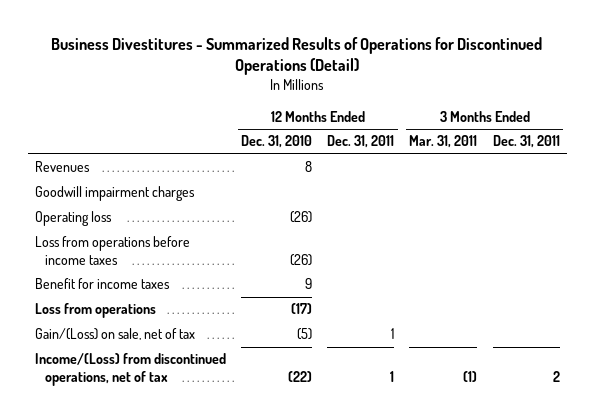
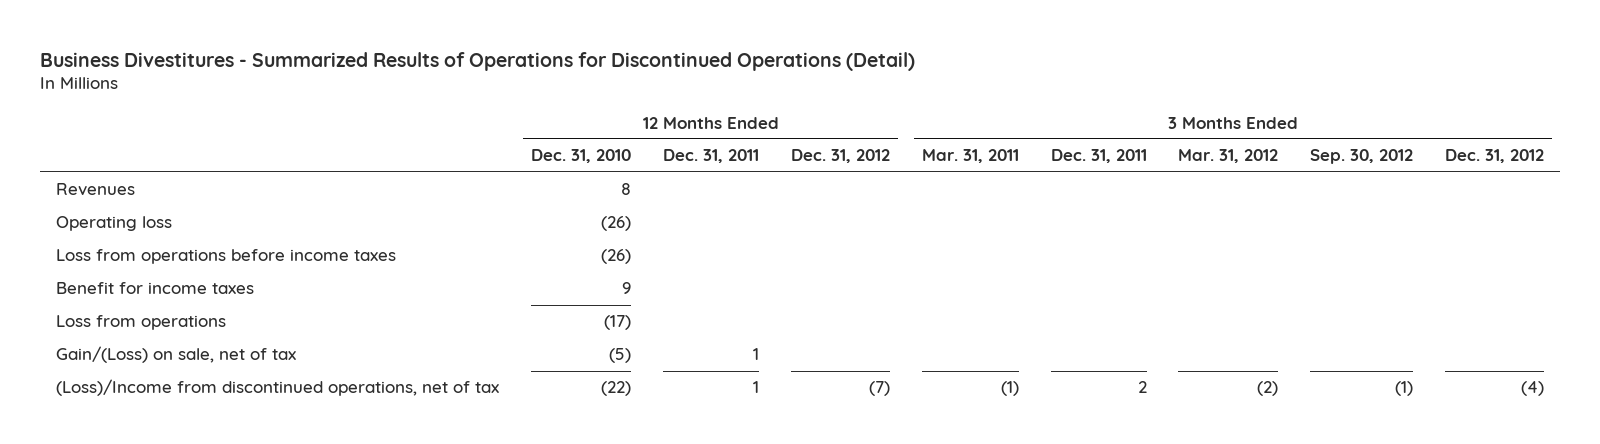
- | 12 Months Ended Dec. 31, 2010 | 12 Months Ended Dec. 31, 2011 | 3 Months Ended Mar. 31, 2011 | 3 Months Ended Dec. 31, 2011
+ | 12 Months Ended Dec. 31, 2010 | 12 Months Ended Dec. 31, 2011 | 12 Months Ended Dec. 31, 2012 | 3 Months Ended Mar. 31, 2011 | 3 Months Ended Dec. 31, 2011 | 3 Months Ended Mar. 31, 2012 | 3 Months Ended Sep. 30, 2012 | 3 Months Ended Dec. 31, 2012
- Goodwill impairment charges
- Income/(Loss) from discontinued operations, net of tax | (22) | 1 | (1) | 2
+ (Loss)/Income from discontinued operations, net of tax | (22) | 1 | (7) | (1) | 2 | (2) | (1) | (4)

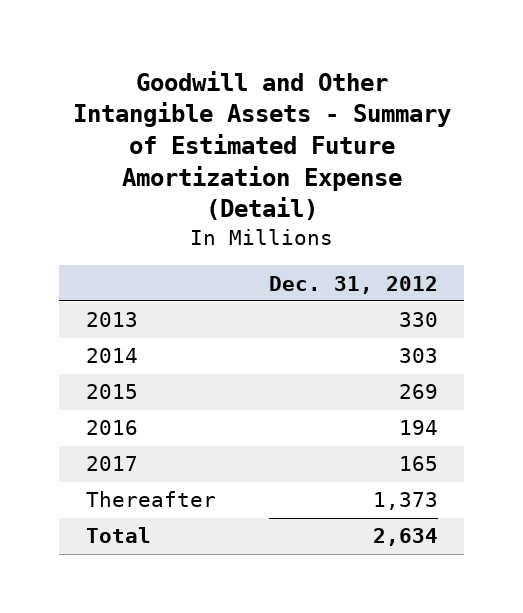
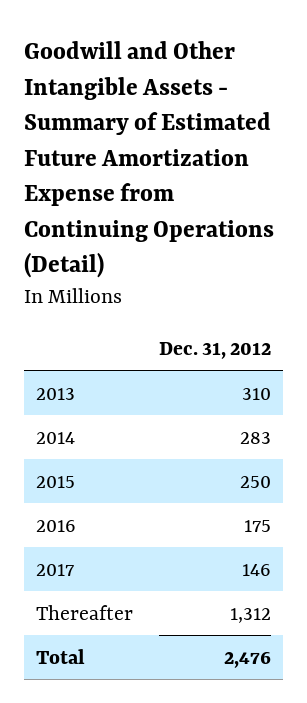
- Goodwill and Other Intangible Assets - Summary of Estimated Future Amortization Expense (Detail)
+ Goodwill and Other Intangible Assets - Summary of Estimated Future Amortization Expense from Continuing Operations (Detail)
- 2013 | 330
- 2014 | 303
- 2015 | 269
- 2016 | 194
- 2017 | 165
- Thereafter | 1,373
- Total | 2,634
+ 2013 | 310
+ 2014 | 283
+ 2015 | 250
+ 2016 | 175
+ 2017 | 146
+ Thereafter | 1,312
+ Total | 2,476

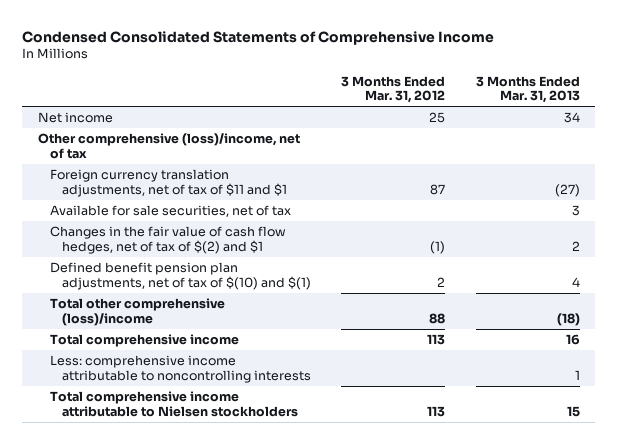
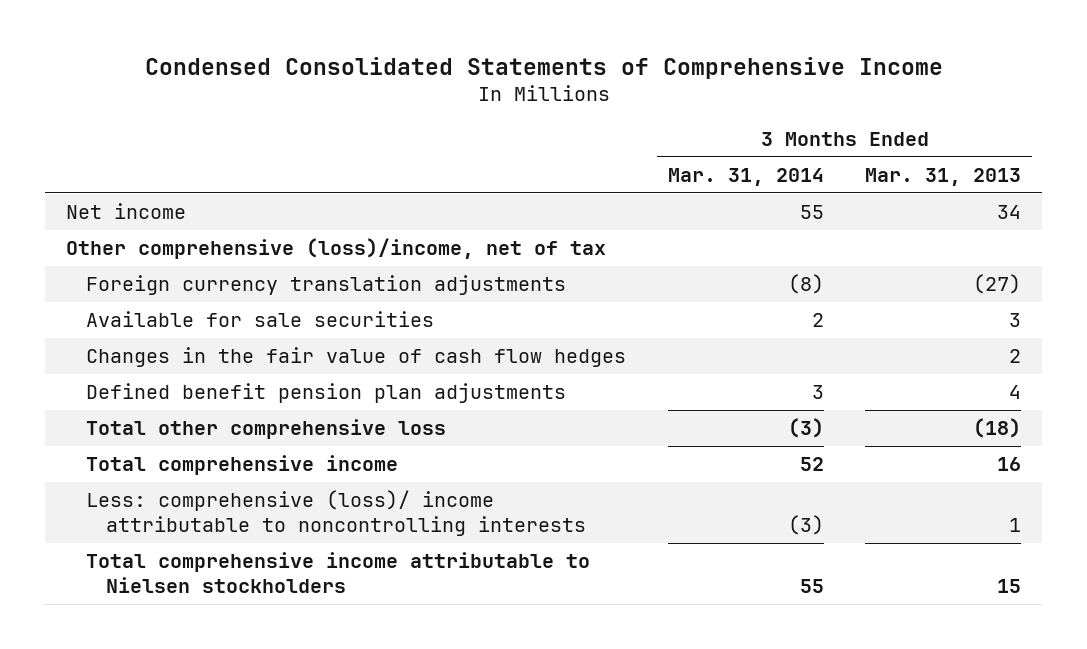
- | 3 Months Ended Mar. 31, 2012 | 3 Months Ended Mar. 31, 2013
+ | 3 Months Ended Mar. 31, 2014 | 3 Months Ended Mar. 31, 2013
- Foreign currency translation adjustments, net of tax of $11 and $1 | 87 | (27)
- Available for sale securities, net of tax | | 3
- Changes in the fair value of cash flow hedges, net of tax of $(2) and $1 | (1) | 2
- Defined benefit pension plan adjustments, net of tax of $(10) and $(1) | 2 | 4
- Total other comprehensive (loss)/income | 88 | (18)
+ Foreign currency translation adjustments | (8) | (27)
+ Available for sale securities | 2 | 3
+ Changes in the fair value of cash flow hedges | | 2
+ Defined benefit pension plan adjustments | 3 | 4
+ Total other comprehensive loss | (3) | (18)
- Less: comprehensive income attributable to noncontrolling interests | | 1
+ Less: comprehensive (loss)/ income attributable to noncontrolling interests | (3) | 1

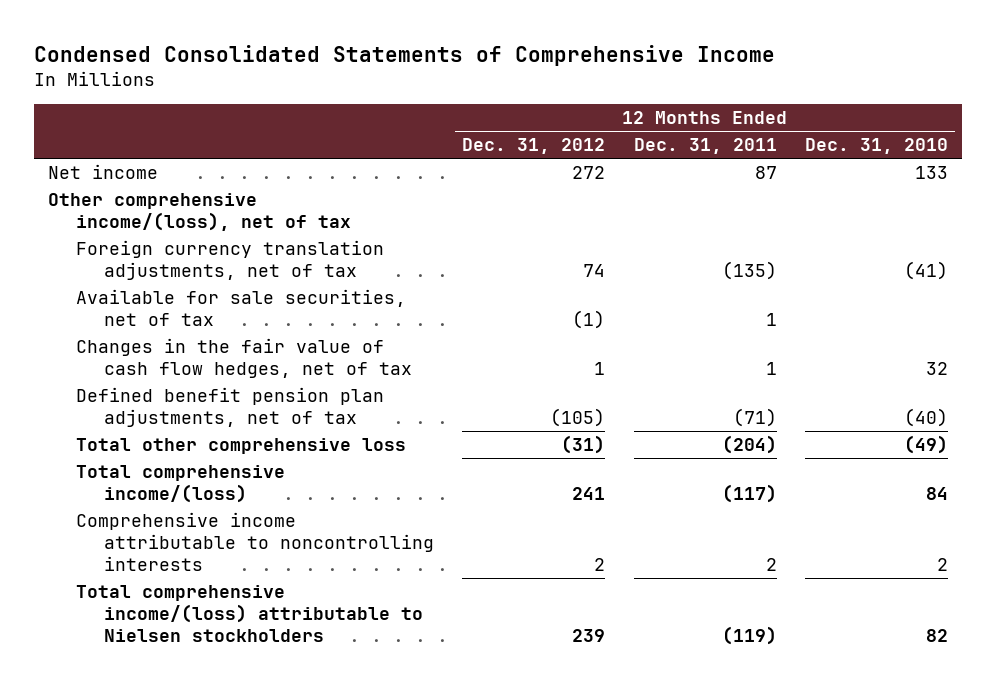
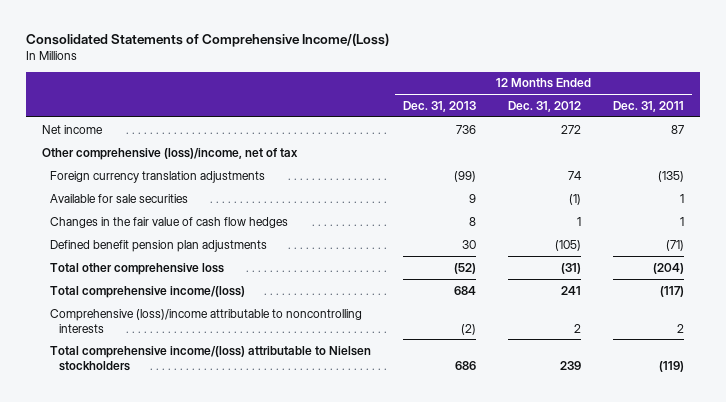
- Condensed Consolidated Statements of Comprehensive Income
+ Consolidated Statements of Comprehensive Income/(Loss)
- | 12 Months Ended Dec. 31, 2012 | 12 Months Ended Dec. 31, 2011 | 12 Months Ended Dec. 31, 2010
+ | 12 Months Ended Dec. 31, 2013 | 12 Months Ended Dec. 31, 2012 | 12 Months Ended Dec. 31, 2011
- Other comprehensive income/(loss), net of tax
- Foreign currency translation adjustments, net of tax | 74 | (135) | (41)
- Available for sale securities, net of tax | (1) | 1 |
- Changes in the fair value of cash flow hedges, net of tax | 1 | 1 | 32
- Defined benefit pension plan adjustments, net of tax | (105) | (71) | (40)
+ Other comprehensive (loss)/income, net of tax
+ Foreign currency translation adjustments | (99) | 74 | (135)
+ Available for sale securities | 9 | (1) | 1
+ Changes in the fair value of cash flow hedges | 8 | 1 | 1
+ Defined benefit pension plan adjustments | 30 | (105) | (71)
- Comprehensive income attributable to noncontrolling interests | 2 | 2 | 2
+ Comprehensive (loss)/income attributable to noncontrolling interests | (2) | 2 | 2

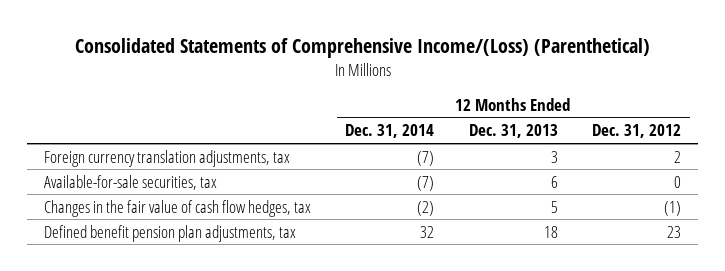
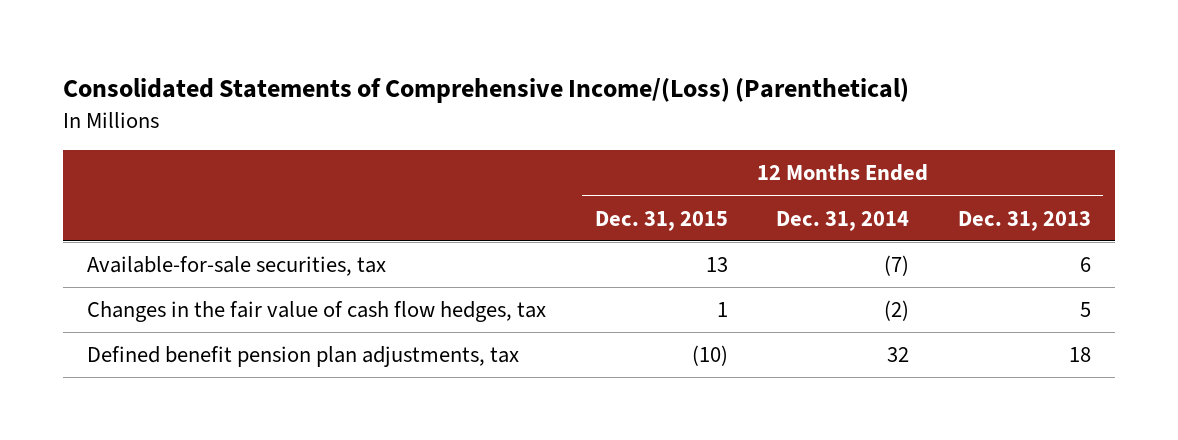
- | 12 Months Ended Dec. 31, 2014 | 12 Months Ended Dec. 31, 2013 | 12 Months Ended Dec. 31, 2012
+ | 12 Months Ended Dec. 31, 2015 | 12 Months Ended Dec. 31, 2014 | 12 Months Ended Dec. 31, 2013
- Foreign currency translation adjustments, tax | (7) | 3 | 2

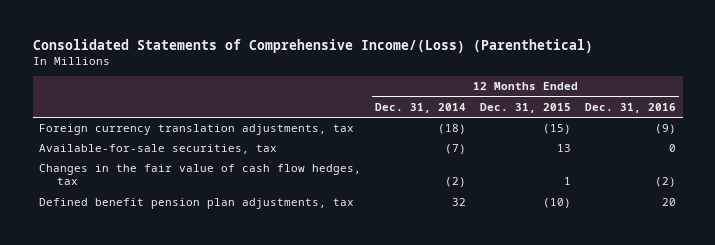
- | 12 Months Ended Dec. 31, 2015 | 12 Months Ended Dec. 31, 2014 | 12 Months Ended Dec. 31, 2013
+ | 12 Months Ended Dec. 31, 2014 | 12 Months Ended Dec. 31, 2015 | 12 Months Ended Dec. 31, 2016
+ Foreign currency translation adjustments, tax | (18) | (15) | (9)

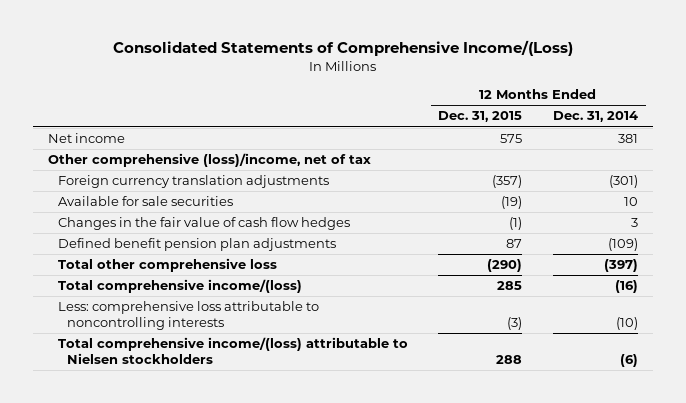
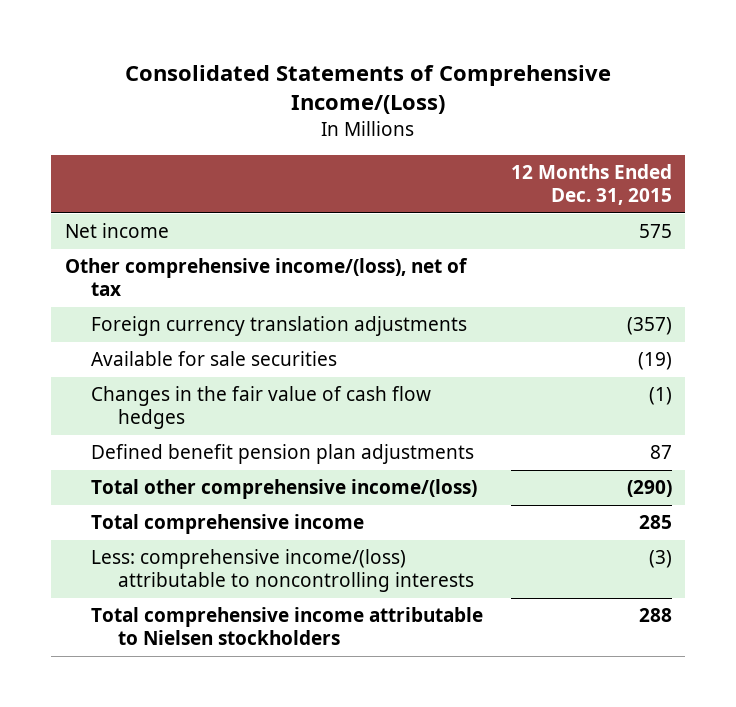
- | 12 Months Ended Dec. 31, 2015 | 12 Months Ended Dec. 31, 2014
+ | 12 Months Ended Dec. 31, 2015
- Other comprehensive (loss)/income, net of tax
+ Other comprehensive income/(loss), net of tax
- Total other comprehensive loss | (290) | (397)
- Total comprehensive income/(loss) | 285 | (16)
- Less: comprehensive loss attributable to noncontrolling interests | (3) | (10)
- Total comprehensive income/(loss) attributable to Nielsen stockholders | 288 | (6)
+ Total other comprehensive income/(loss) | (290)
+ Total comprehensive income | 285
+ Less: comprehensive income/(loss) attributable to noncontrolling interests | (3)
+ Total comprehensive income attributable to Nielsen stockholders | 288

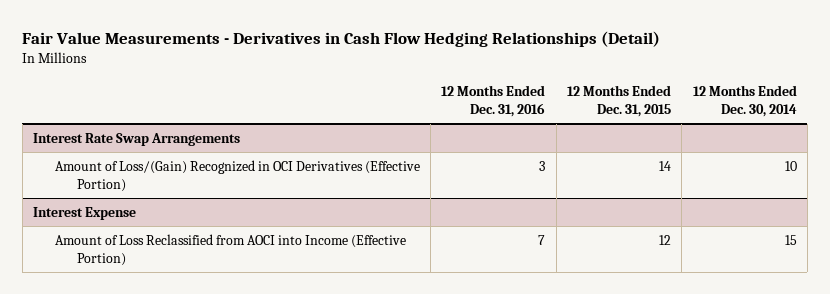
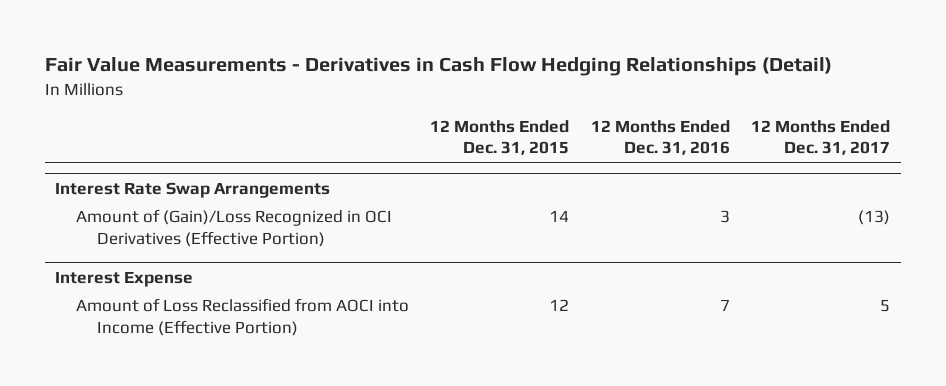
- | 12 Months Ended Dec. 31, 2016 | 12 Months Ended Dec. 31, 2015 | 12 Months Ended Dec. 30, 2014
+ | 12 Months Ended Dec. 31, 2015 | 12 Months Ended Dec. 31, 2016 | 12 Months Ended Dec. 31, 2017
@ Interest Rate Swap Arrangements
- Amount of Loss/(Gain) Recognized in OCI Derivatives (Effective Portion) | 3 | 14 | 10
+ Amount of (Gain)/Loss Recognized in OCI Derivatives (Effective Portion) | 14 | 3 | (13)

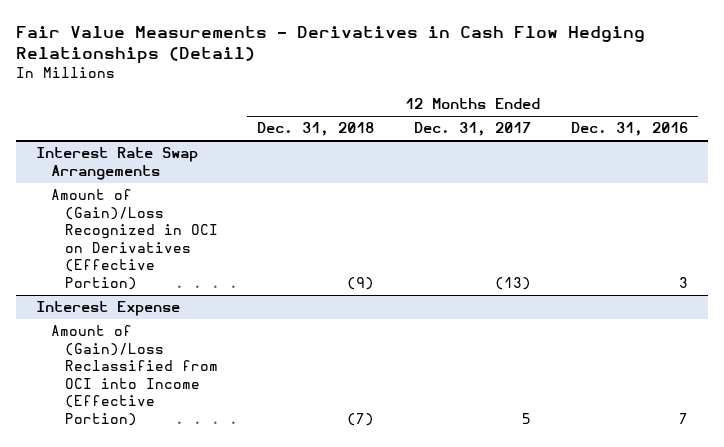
- | 12 Months Ended Dec. 31, 2015 | 12 Months Ended Dec. 31, 2016 | 12 Months Ended Dec. 31, 2017
+ | 12 Months Ended Dec. 31, 2018 | 12 Months Ended Dec. 31, 2017 | 12 Months Ended Dec. 31, 2016
@ Interest Rate Swap Arrangements
- Amount of (Gain)/Loss Recognized in OCI Derivatives (Effective Portion) | 14 | 3 | (13)
+ Amount of (Gain)/Loss Recognized in OCI on Derivatives (Effective Portion) | (9) | (13) | 3
@ Interest Expense
- Amount of Loss Reclassified from AOCI into Income (Effective Portion) | 12 | 7 | 5
+ Amount of (Gain)/Loss Reclassified from OCI into Income (Effective Portion) | (7) | 5 | 7

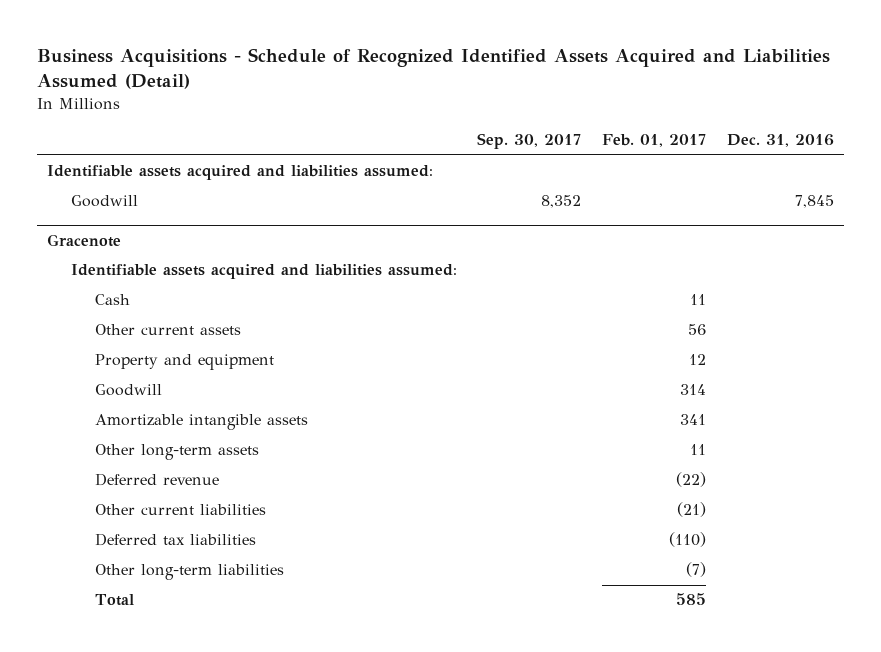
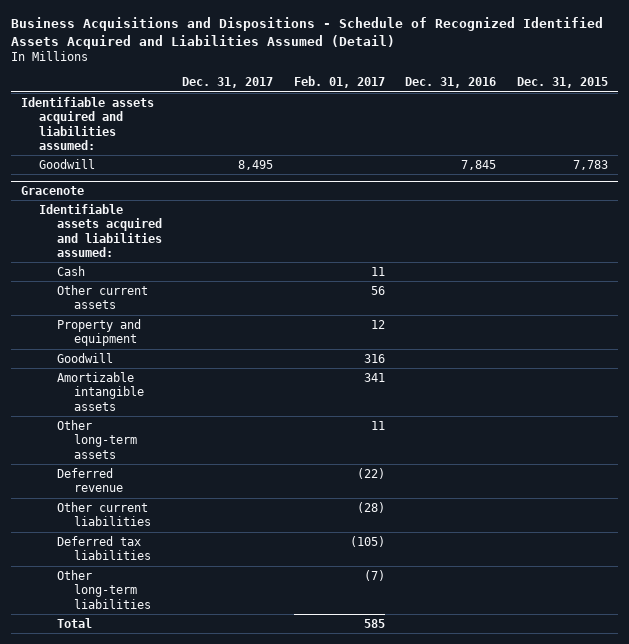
- Business Acquisitions - Schedule of Recognized Identified Assets Acquired and Liabilities Assumed (Detail)
+ Business Acquisitions and Dispositions - Schedule of Recognized Identified Assets Acquired and Liabilities Assumed (Detail)
- | Sep. 30, 2017 | Feb. 01, 2017 | Dec. 31, 2016
+ | Dec. 31, 2017 | Feb. 01, 2017 | Dec. 31, 2016 | Dec. 31, 2015
@ Gracenote
- Goodwill | | 314 |
+ Goodwill | | 316 | |
- Other current liabilities | | (21) |
- Deferred tax liabilities | | (110) |
+ Other current liabilities | | (28) | |
+ Deferred tax liabilities | | (105) | |

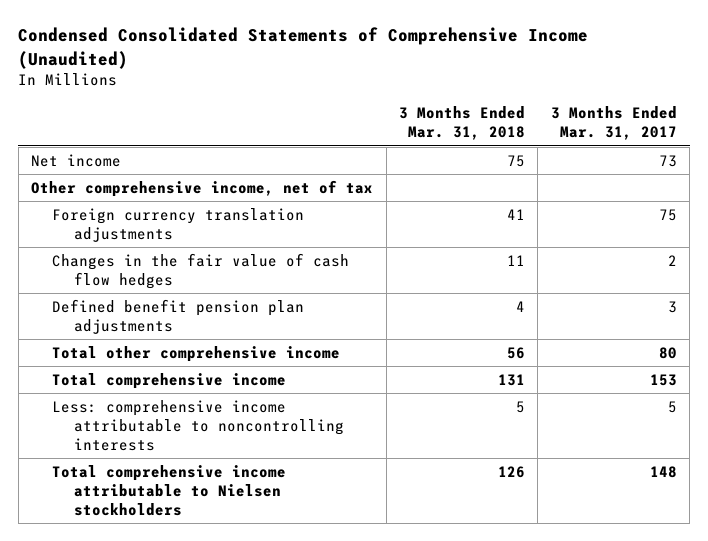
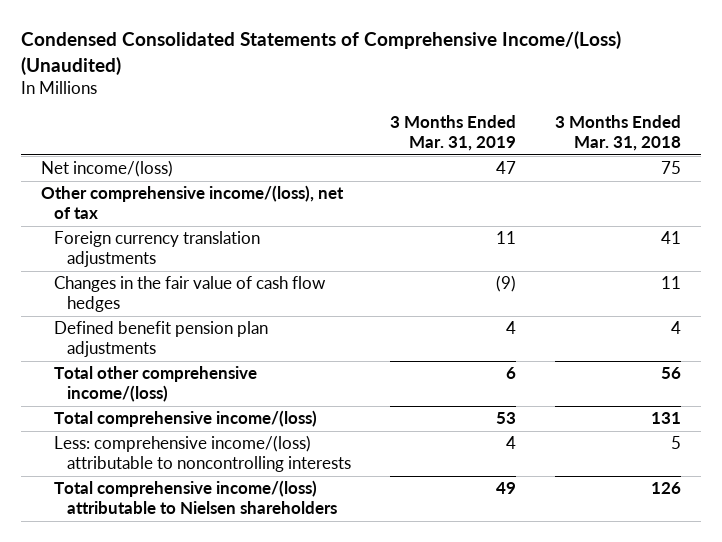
- Condensed Consolidated Statements of Comprehensive Income (Unaudited)
+ Condensed Consolidated Statements of Comprehensive Income/(Loss) (Unaudited)
- | 3 Months Ended Mar. 31, 2018 | 3 Months Ended Mar. 31, 2017
+ | 3 Months Ended Mar. 31, 2019 | 3 Months Ended Mar. 31, 2018
- Net income | 75 | 73
- Other comprehensive income, net of tax
+ Net income/(loss) | 47 | 75
+ Other comprehensive income/(loss), net of tax
- Total other comprehensive income | 56 | 80
- Total comprehensive income | 131 | 153
- Less: comprehensive income attributable to noncontrolling interests | 5 | 5
- Total comprehensive income attributable to Nielsen stockholders | 126 | 148
+ Total other comprehensive income/(loss) | 6 | 56
+ Total comprehensive income/(loss) | 53 | 131
+ Less: comprehensive income/(loss) attributable to noncontrolling interests | 4 | 5
+ Total comprehensive income/(loss) attributable to Nielsen shareholders | 49 | 126

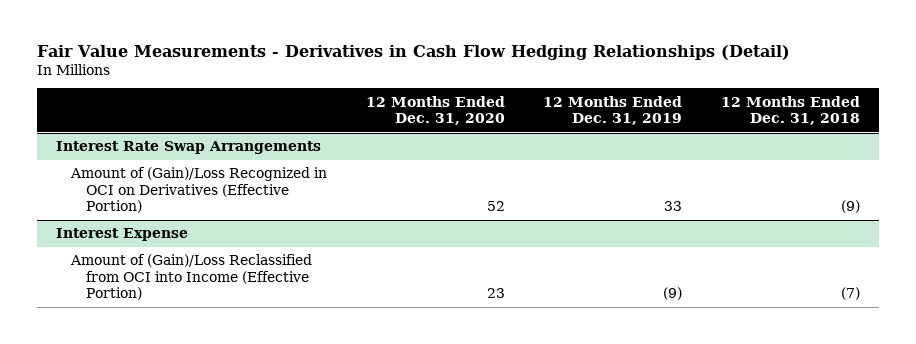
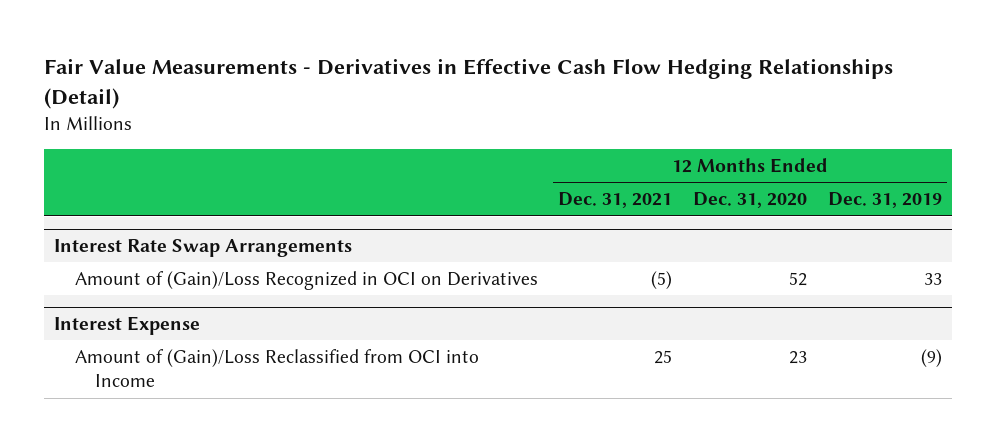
- Fair Value Measurements - Derivatives in Cash Flow Hedging Relationships (Detail)
+ Fair Value Measurements - Derivatives in Effective Cash Flow Hedging Relationships (Detail)
- | 12 Months Ended Dec. 31, 2020 | 12 Months Ended Dec. 31, 2019 | 12 Months Ended Dec. 31, 2018
+ | 12 Months Ended Dec. 31, 2021 | 12 Months Ended Dec. 31, 2020 | 12 Months Ended Dec. 31, 2019
@ Interest Rate Swap Arrangements
- Amount of (Gain)/Loss Recognized in OCI on Derivatives (Effective Portion) | 52 | 33 | (9)
+ Amount of (Gain)/Loss Recognized in OCI on Derivatives | (5) | 52 | 33
@ Interest Expense
- Amount of (Gain)/Loss Reclassified from OCI into Income (Effective Portion) | 23 | (9) | (7)
+ Amount of (Gain)/Loss Reclassified from OCI into Income | 25 | 23 | (9)

